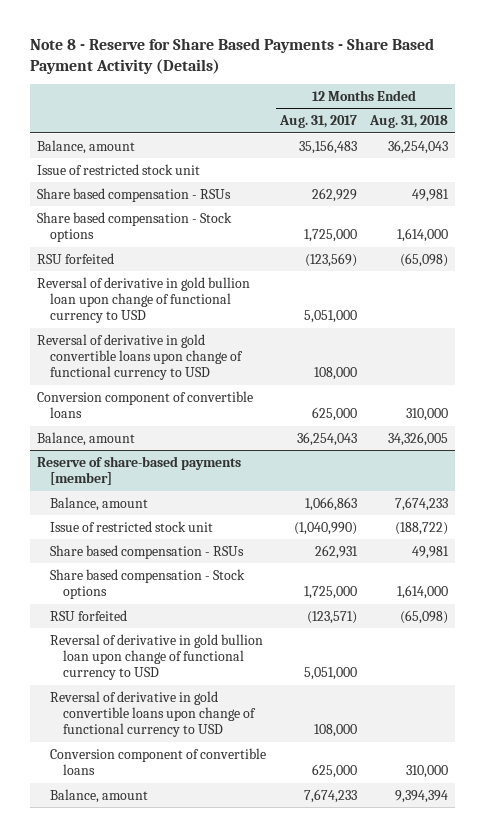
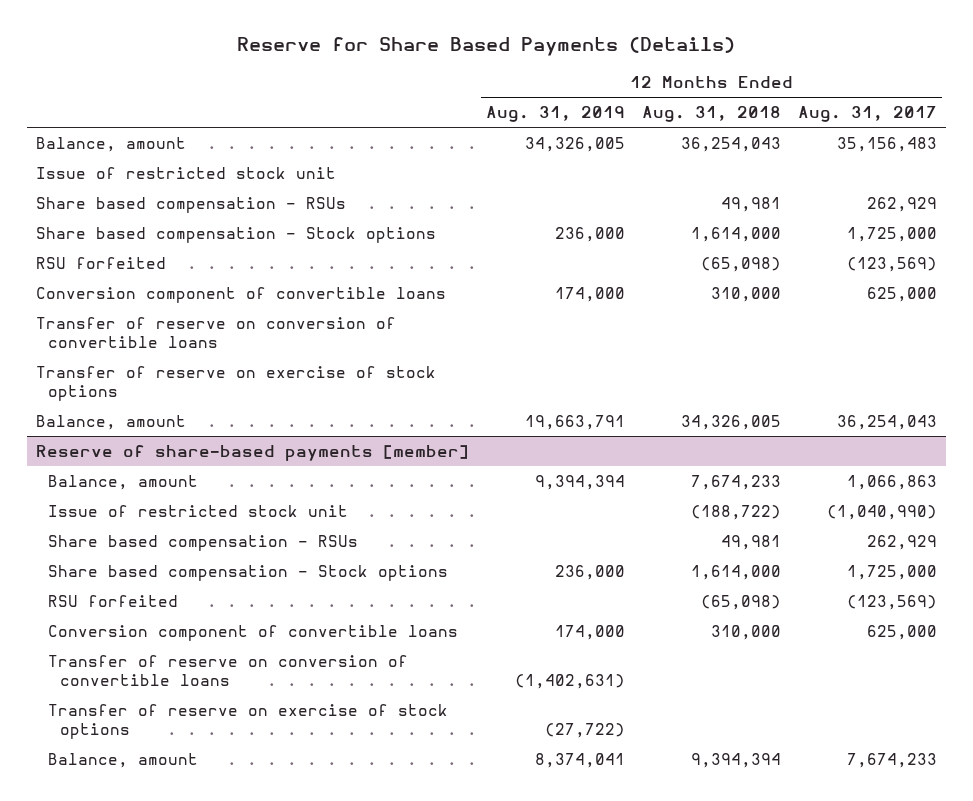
- Note 8 - Reserve for Share Based Payments - Share Based Payment Activity (Details)
+ Reserve for Share Based Payments (Details)
- | 12 Months Ended Aug. 31, 2017 | 12 Months Ended Aug. 31, 2018
+ | 12 Months Ended Aug. 31, 2019 | 12 Months Ended Aug. 31, 2018 | 12 Months Ended Aug. 31, 2017
- Reversal of derivative in gold bullion loan upon change of functional currency to USD | 5,051,000 |
- Reversal of derivative in gold convertible loans upon change of functional currency to USD | 108,000 |
+ Transfer of reserve on conversion of convertible loans
+ Transfer of reserve on exercise of stock options
@ Reserve of share-based payments [member]
- Share based compensation - RSUs | 262,931 | 49,981
+ Share based compensation - RSUs | | 49,981 | 262,929
- RSU forfeited | (123,571) | (65,098)
- Reversal of derivative in gold bullion loan upon change of functional currency to USD | 5,051,000 |
- Reversal of derivative in gold convertible loans upon change of functional currency to USD | 108,000 |
+ RSU forfeited | | (65,098) | (123,569)
+ Transfer of reserve on conversion of convertible loans | (1,402,631) | |
+ Transfer of reserve on exercise of stock options | (27,722) | |

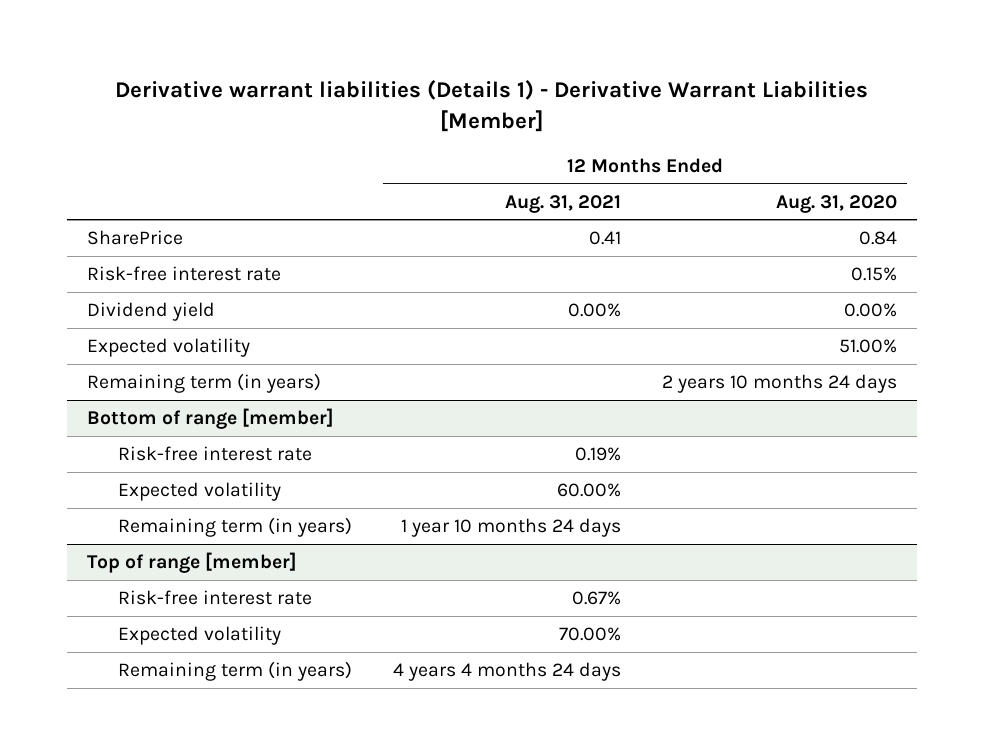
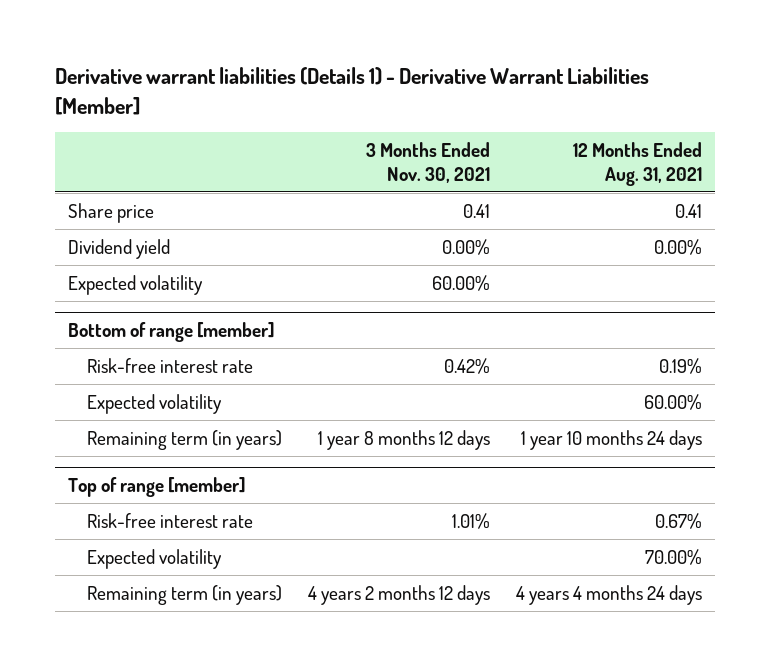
- | 12 Months Ended Aug. 31, 2021 | 12 Months Ended Aug. 31, 2020
+ | 3 Months Ended Nov. 30, 2021 | 12 Months Ended Aug. 31, 2021
- SharePrice | 0.41 | 0.84
- Risk-free interest rate | | 0.15%
+ Share price | 0.41 | 0.41
- Remaining term (in years) | | 2 years 10 months 24 days

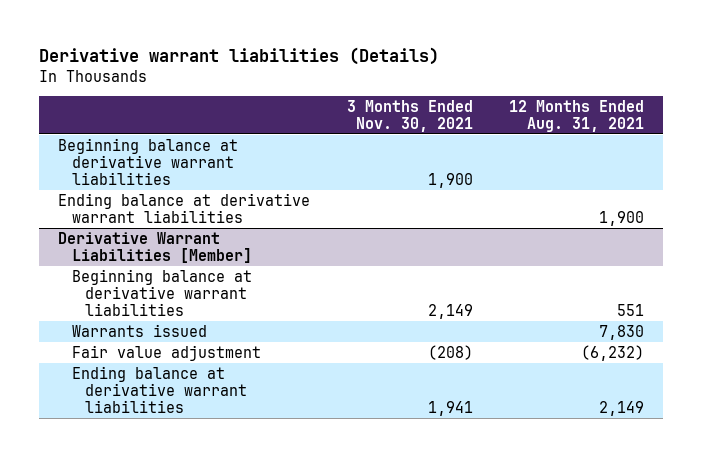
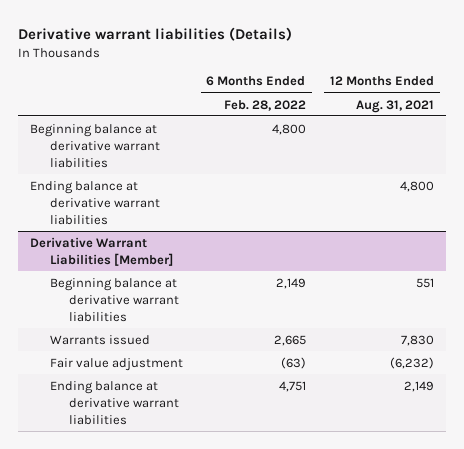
- | 3 Months Ended Nov. 30, 2021 | 12 Months Ended Aug. 31, 2021
+ | 6 Months Ended Feb. 28, 2022 | 12 Months Ended Aug. 31, 2021
- Ending balance at derivative warrant liabilities | | 1,900
+ Ending balance at derivative warrant liabilities | | 4,800

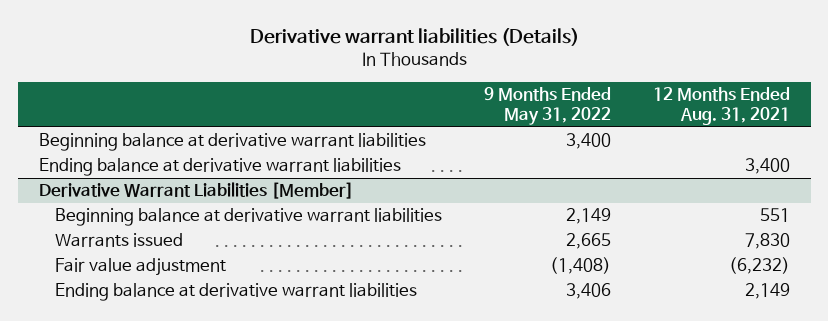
- | 6 Months Ended Feb. 28, 2022 | 12 Months Ended Aug. 31, 2021
+ | 9 Months Ended May 31, 2022 | 12 Months Ended Aug. 31, 2021
- Ending balance at derivative warrant liabilities | | 4,800
+ Ending balance at derivative warrant liabilities | | 3,400

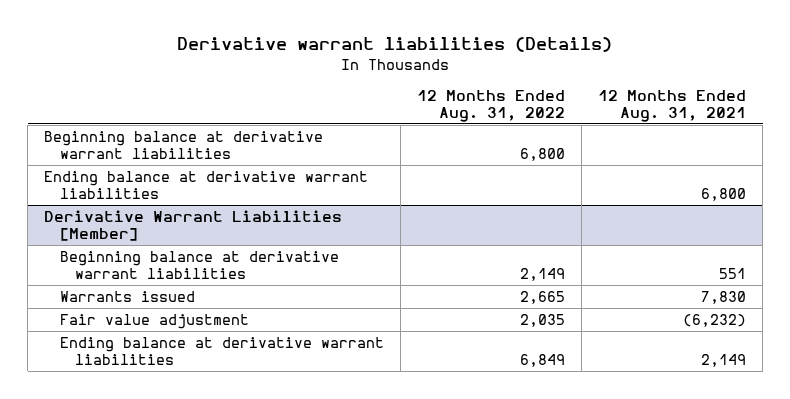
- | 9 Months Ended May 31, 2022 | 12 Months Ended Aug. 31, 2021
+ | 12 Months Ended Aug. 31, 2022 | 12 Months Ended Aug. 31, 2021
- Ending balance at derivative warrant liabilities | | 3,400
+ Ending balance at derivative warrant liabilities | | 6,800

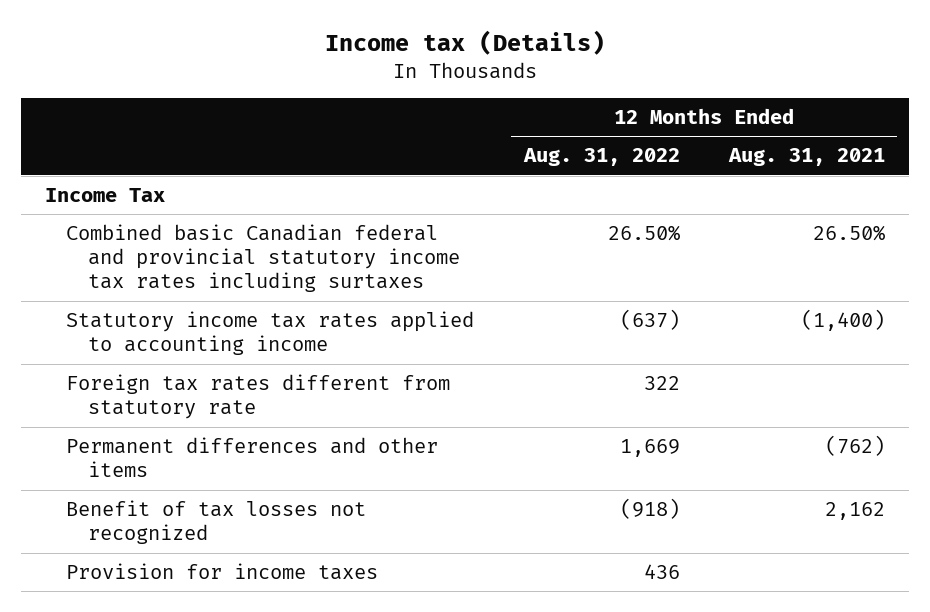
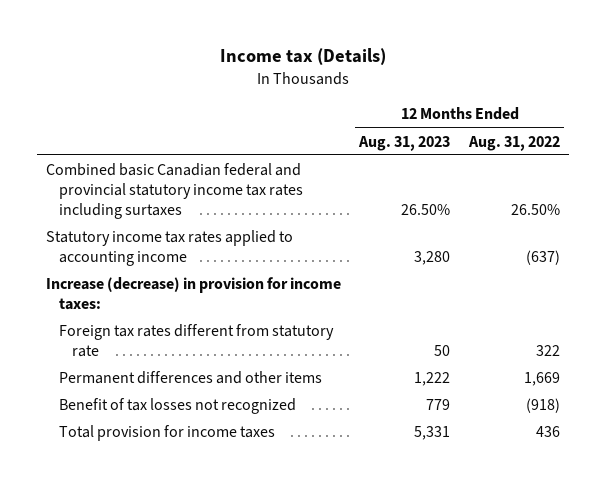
- | 12 Months Ended Aug. 31, 2022 | 12 Months Ended Aug. 31, 2021
+ | 12 Months Ended Aug. 31, 2023 | 12 Months Ended Aug. 31, 2022
- Income Tax
+ Increase (decrease) in provision for income taxes:
- Provision for income taxes | 436 |
+ Total provision for income taxes | 5,331 | 436

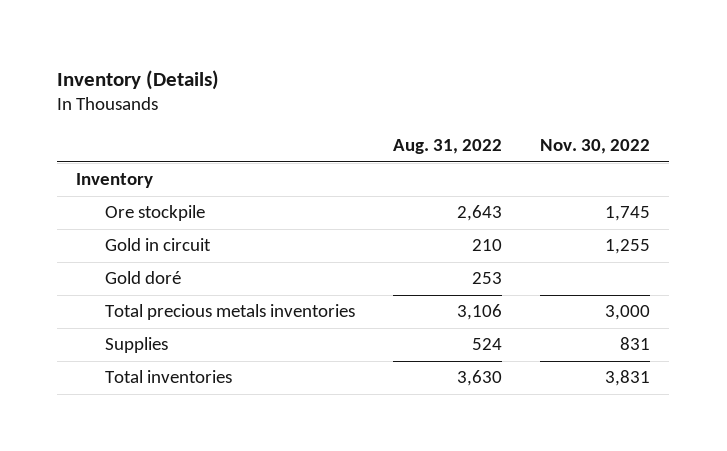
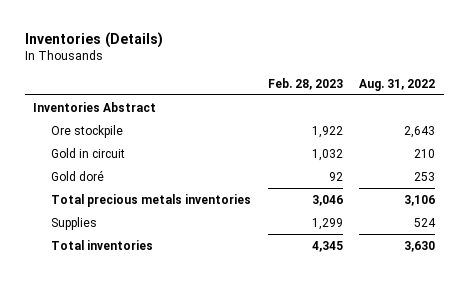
- Inventory (Details)
+ Inventories (Details)
- | Aug. 31, 2022 | Nov. 30, 2022
+ | Feb. 28, 2023 | Aug. 31, 2022
- Inventory
+ Inventories Abstract

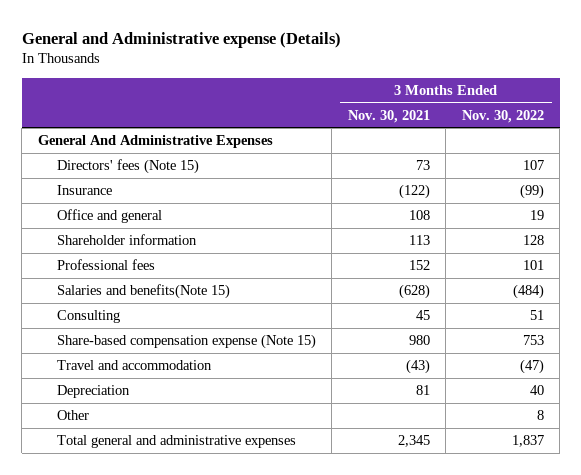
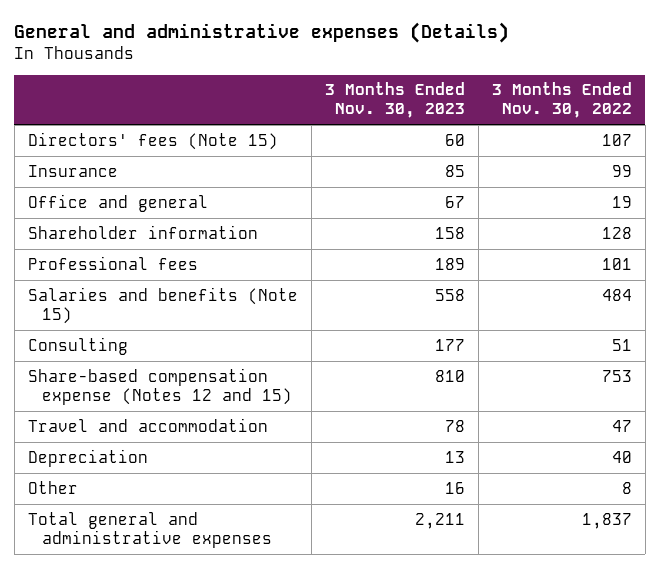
- General and Administrative expense (Details)
+ General and administrative expenses (Details)
- | 3 Months Ended Nov. 30, 2021 | 3 Months Ended Nov. 30, 2022
+ | 3 Months Ended Nov. 30, 2023 | 3 Months Ended Nov. 30, 2022
- General And Administrative Expenses
- Insurance | (122) | (99)
+ Insurance | 85 | 99
- Salaries and benefits(Note 15) | (628) | (484)
+ Salaries and benefits (Note 15) | 558 | 484
- Share-based compensation expense (Note 15) | 980 | 753
- Travel and accommodation | (43) | (47)
+ Share-based compensation expense (Notes 12 and 15) | 810 | 753
+ Travel and accommodation | 78 | 47

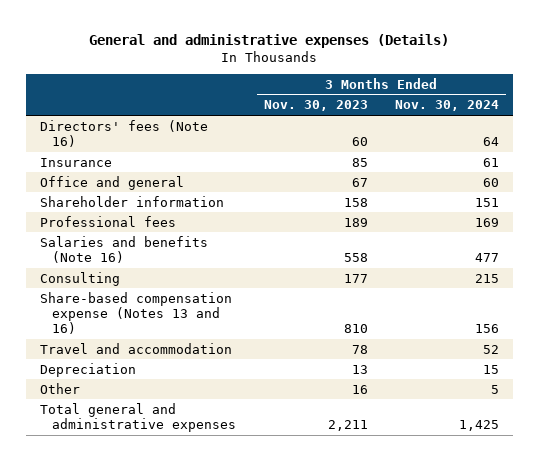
- | 3 Months Ended Nov. 30, 2023 | 3 Months Ended Nov. 30, 2022
+ | 3 Months Ended Nov. 30, 2023 | 3 Months Ended Nov. 30, 2024
- Directors' fees (Note 15) | 60 | 107
+ Directors' fees (Note 16) | 60 | 64
- Salaries and benefits (Note 15) | 558 | 484
+ Salaries and benefits (Note 16) | 558 | 477
- Share-based compensation expense (Notes 12 and 15) | 810 | 753
+ Share-based compensation expense (Notes 13 and 16) | 810 | 156

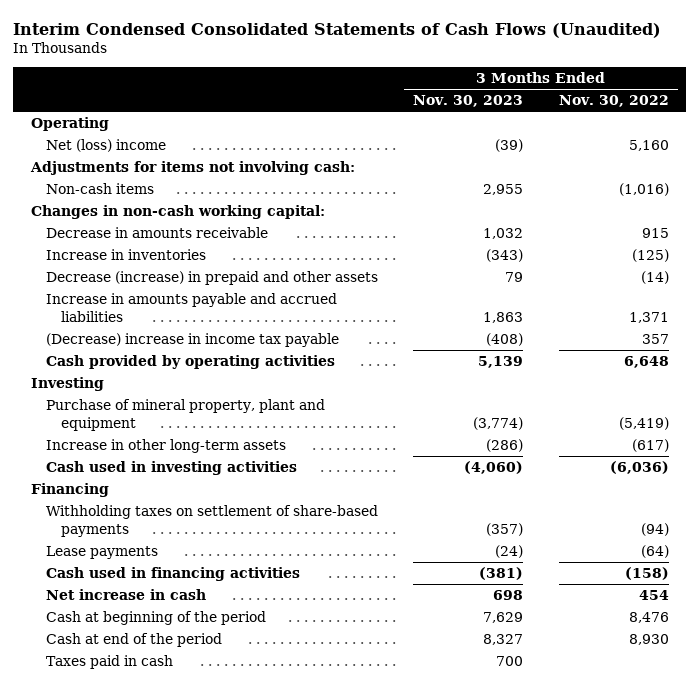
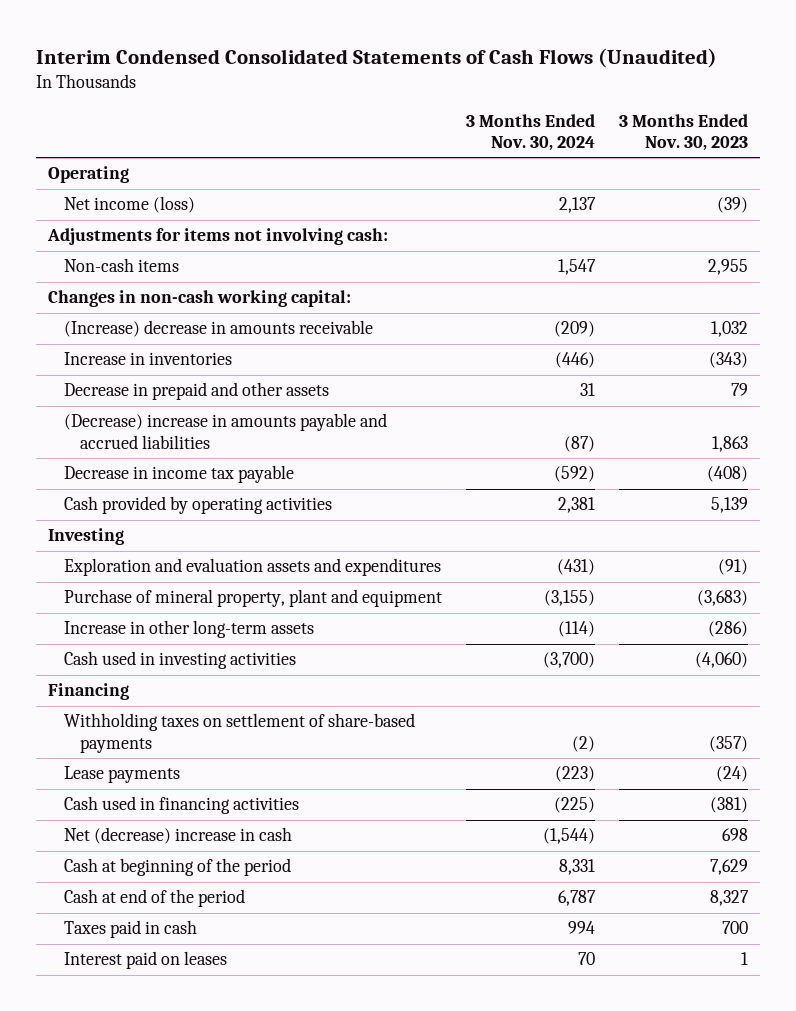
- | 3 Months Ended Nov. 30, 2023 | 3 Months Ended Nov. 30, 2022
+ | 3 Months Ended Nov. 30, 2024 | 3 Months Ended Nov. 30, 2023
- Net (loss) income | (39) | 5,160
+ Net income (loss) | 2,137 | (39)
- Decrease in amounts receivable | 1,032 | 915
+ (Increase) decrease in amounts receivable | (209) | 1,032
- Decrease (increase) in prepaid and other assets | 79 | (14)
- Increase in amounts payable and accrued liabilities | 1,863 | 1,371
- (Decrease) increase in income tax payable | (408) | 357
+ Decrease in prepaid and other assets | 31 | 79
+ (Decrease) increase in amounts payable and accrued liabilities | (87) | 1,863
+ Decrease in income tax payable | (592) | (408)
- Purchase of mineral property, plant and equipment | (3,774) | (5,419)
+ Exploration and evaluation assets and expenditures | (431) | (91)
+ Purchase of mineral property, plant and equipment | (3,155) | (3,683)
- Net increase in cash | 698 | 454
+ Net (decrease) increase in cash | (1,544) | 698
+ Interest paid on leases | 70 | 1

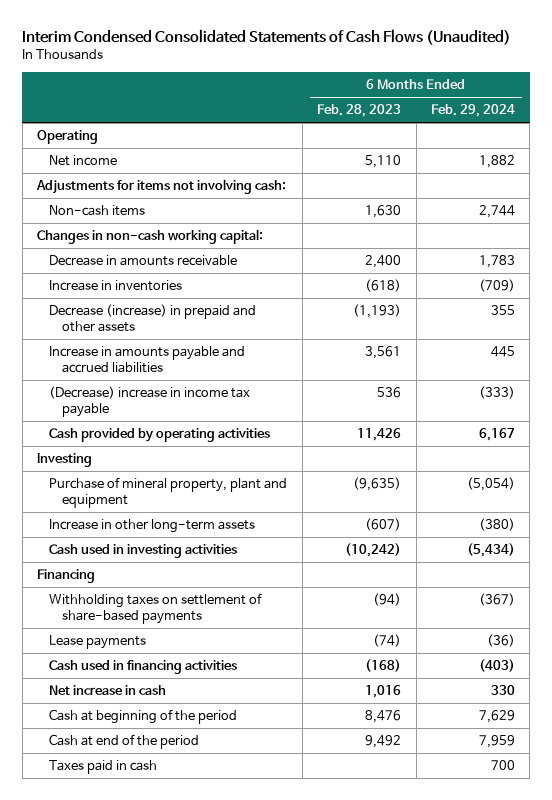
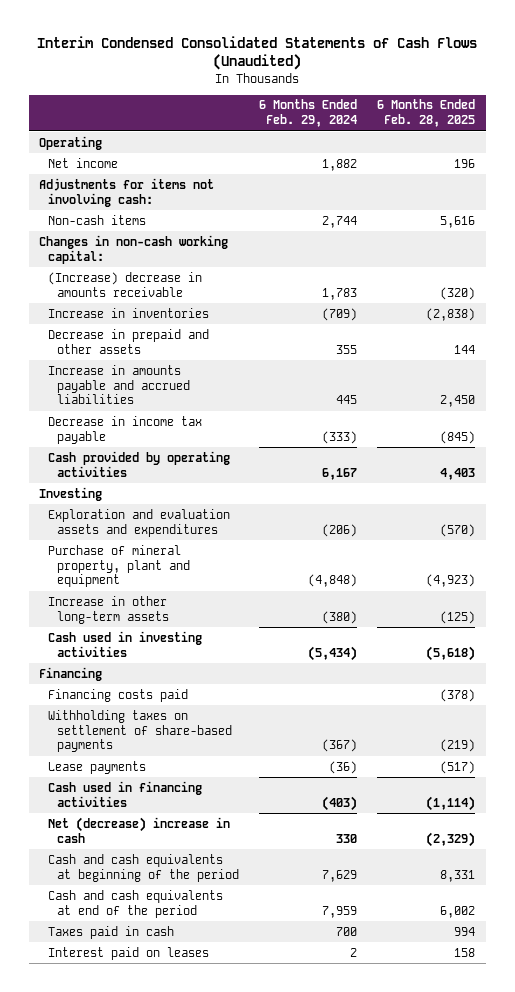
- | 6 Months Ended Feb. 28, 2023 | 6 Months Ended Feb. 29, 2024
+ | 6 Months Ended Feb. 29, 2024 | 6 Months Ended Feb. 28, 2025
- Decrease in amounts receivable | 2,400 | 1,783
+ (Increase) decrease in amounts receivable | 1,783 | (320)
- Decrease (increase) in prepaid and other assets | (1,193) | 355
+ Decrease in prepaid and other assets | 355 | 144
- (Decrease) increase in income tax payable | 536 | (333)
+ Decrease in income tax payable | (333) | (845)
- Purchase of mineral property, plant and equipment | (9,635) | (5,054)
+ Exploration and evaluation assets and expenditures | (206) | (570)
+ Purchase of mineral property, plant and equipment | (4,848) | (4,923)
+ Financing costs paid | | (378)
- Net increase in cash | 1,016 | 330
- Cash at beginning of the period | 8,476 | 7,629
- Cash at end of the period | 9,492 | 7,959
+ Net (decrease) increase in cash | 330 | (2,329)
+ Cash and cash equivalents at beginning of the period | 7,629 | 8,331
+ Cash and cash equivalents at end of the period | 7,959 | 6,002
+ Interest paid on leases | 2 | 158

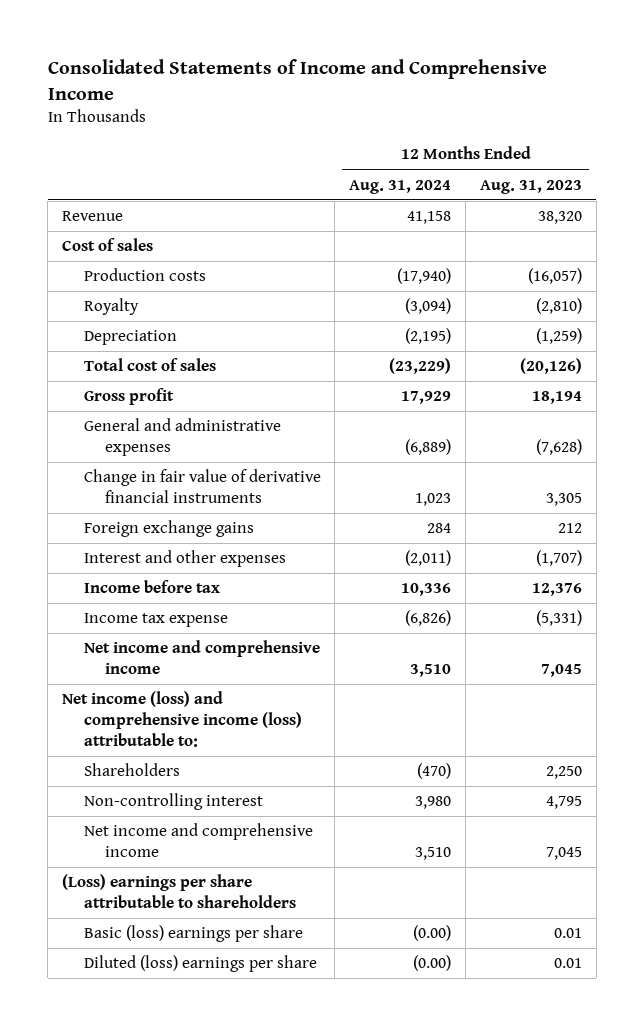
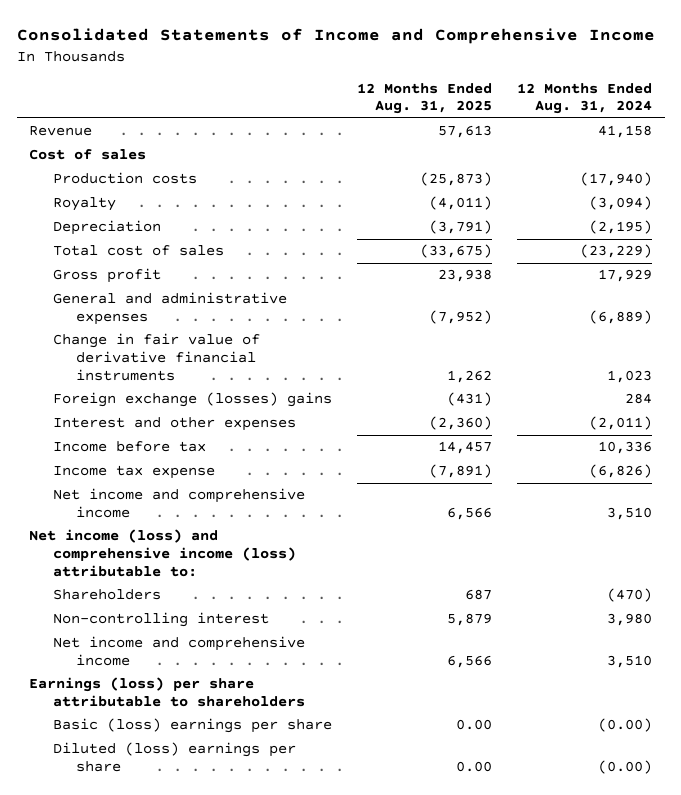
- | 12 Months Ended Aug. 31, 2024 | 12 Months Ended Aug. 31, 2023
+ | 12 Months Ended Aug. 31, 2025 | 12 Months Ended Aug. 31, 2024
- Foreign exchange gains | 284 | 212
+ Foreign exchange (losses) gains | (431) | 284
- (Loss) earnings per share attributable to shareholders
+ Earnings (loss) per share attributable to shareholders

